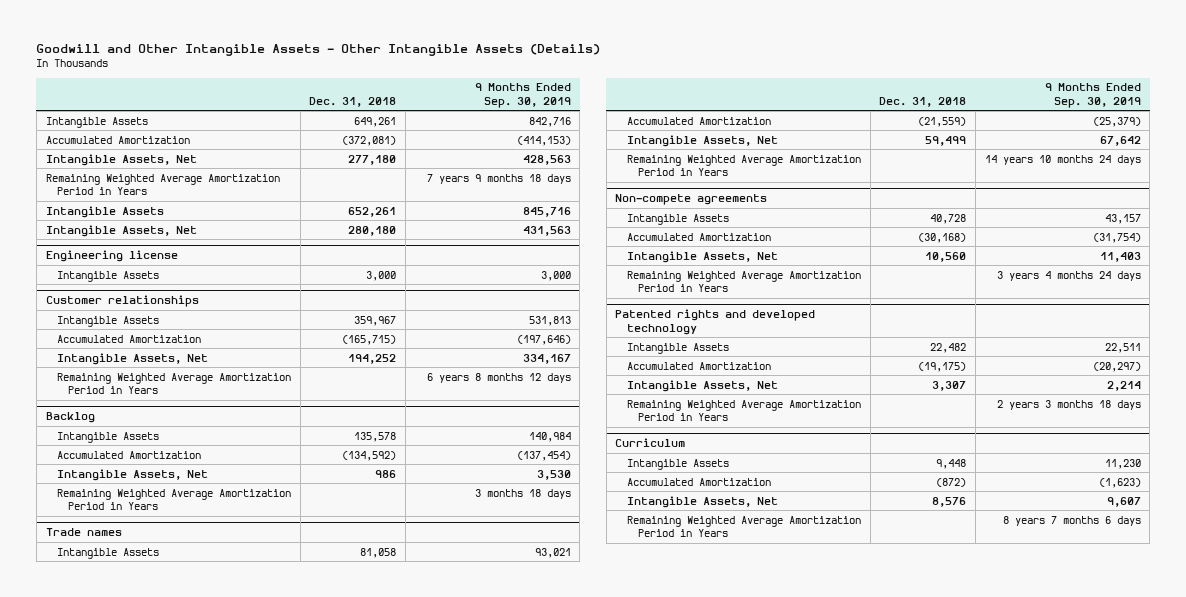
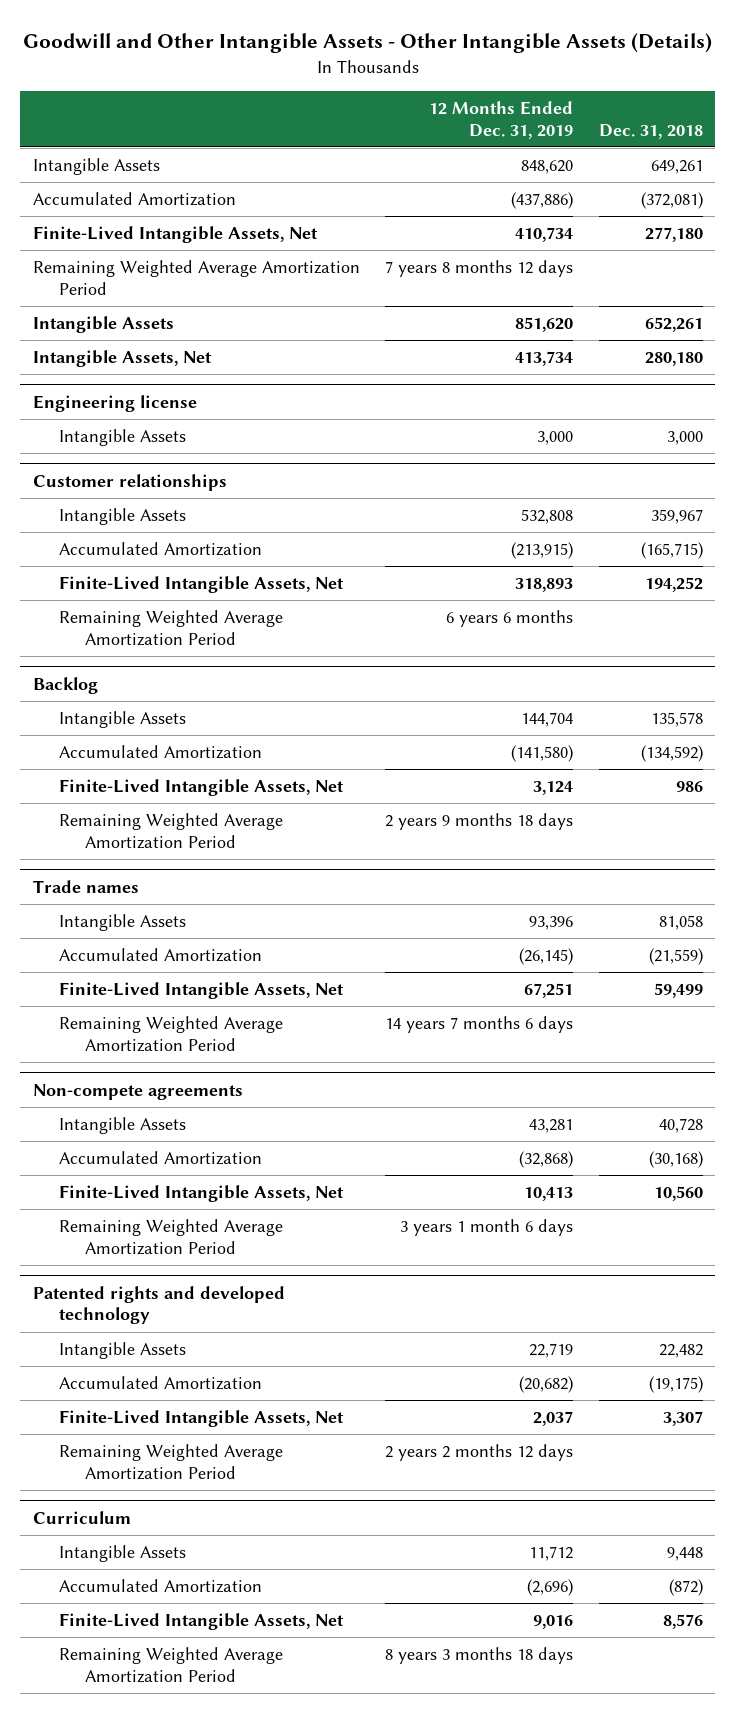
- | Dec. 31, 2018 | 9 Months Ended Sep. 30, 2019
+ | 12 Months Ended Dec. 31, 2019 | Dec. 31, 2018
- Intangible Assets, Net | 277,180 | 428,563
- Remaining Weighted Average Amortization Period in Years | | 7 years 9 months 18 days
+ Finite-Lived Intangible Assets, Net | 410,734 | 277,180
+ Remaining Weighted Average Amortization Period | 7 years 8 months 12 days |
@ Customer relationships
- Intangible Assets, Net | 194,252 | 334,167
- Remaining Weighted Average Amortization Period in Years | | 6 years 8 months 12 days
+ Finite-Lived Intangible Assets, Net | 318,893 | 194,252
+ Remaining Weighted Average Amortization Period | 6 years 6 months |
@ Backlog
- Intangible Assets, Net | 986 | 3,530
- Remaining Weighted Average Amortization Period in Years | | 3 months 18 days
+ Finite-Lived Intangible Assets, Net | 3,124 | 986
+ Remaining Weighted Average Amortization Period | 2 years 9 months 18 days |
@ Trade names
- Intangible Assets, Net | 59,499 | 67,642
- Remaining Weighted Average Amortization Period in Years | | 14 years 10 months 24 days
+ Finite-Lived Intangible Assets, Net | 67,251 | 59,499
+ Remaining Weighted Average Amortization Period | 14 years 7 months 6 days |
@ Non-compete agreements
- Intangible Assets, Net | 10,560 | 11,403
- Remaining Weighted Average Amortization Period in Years | | 3 years 4 months 24 days
+ Finite-Lived Intangible Assets, Net | 10,413 | 10,560
+ Remaining Weighted Average Amortization Period | 3 years 1 month 6 days |
@ Patented rights and developed technology
- Intangible Assets, Net | 3,307 | 2,214
- Remaining Weighted Average Amortization Period in Years | | 2 years 3 months 18 days
+ Finite-Lived Intangible Assets, Net | 2,037 | 3,307
+ Remaining Weighted Average Amortization Period | 2 years 2 months 12 days |
@ Curriculum
- Intangible Assets, Net | 8,576 | 9,607
- Remaining Weighted Average Amortization Period in Years | | 8 years 7 months 6 days
+ Finite-Lived Intangible Assets, Net | 9,016 | 8,576
+ Remaining Weighted Average Amortization Period | 8 years 3 months 18 days |

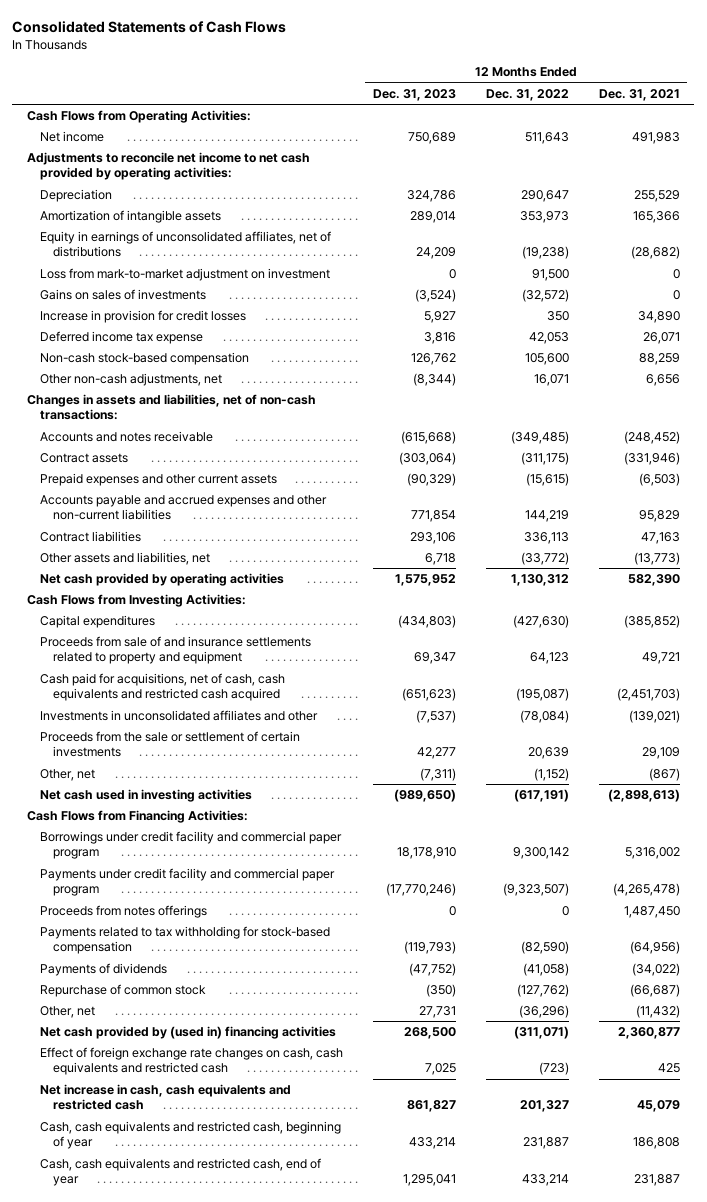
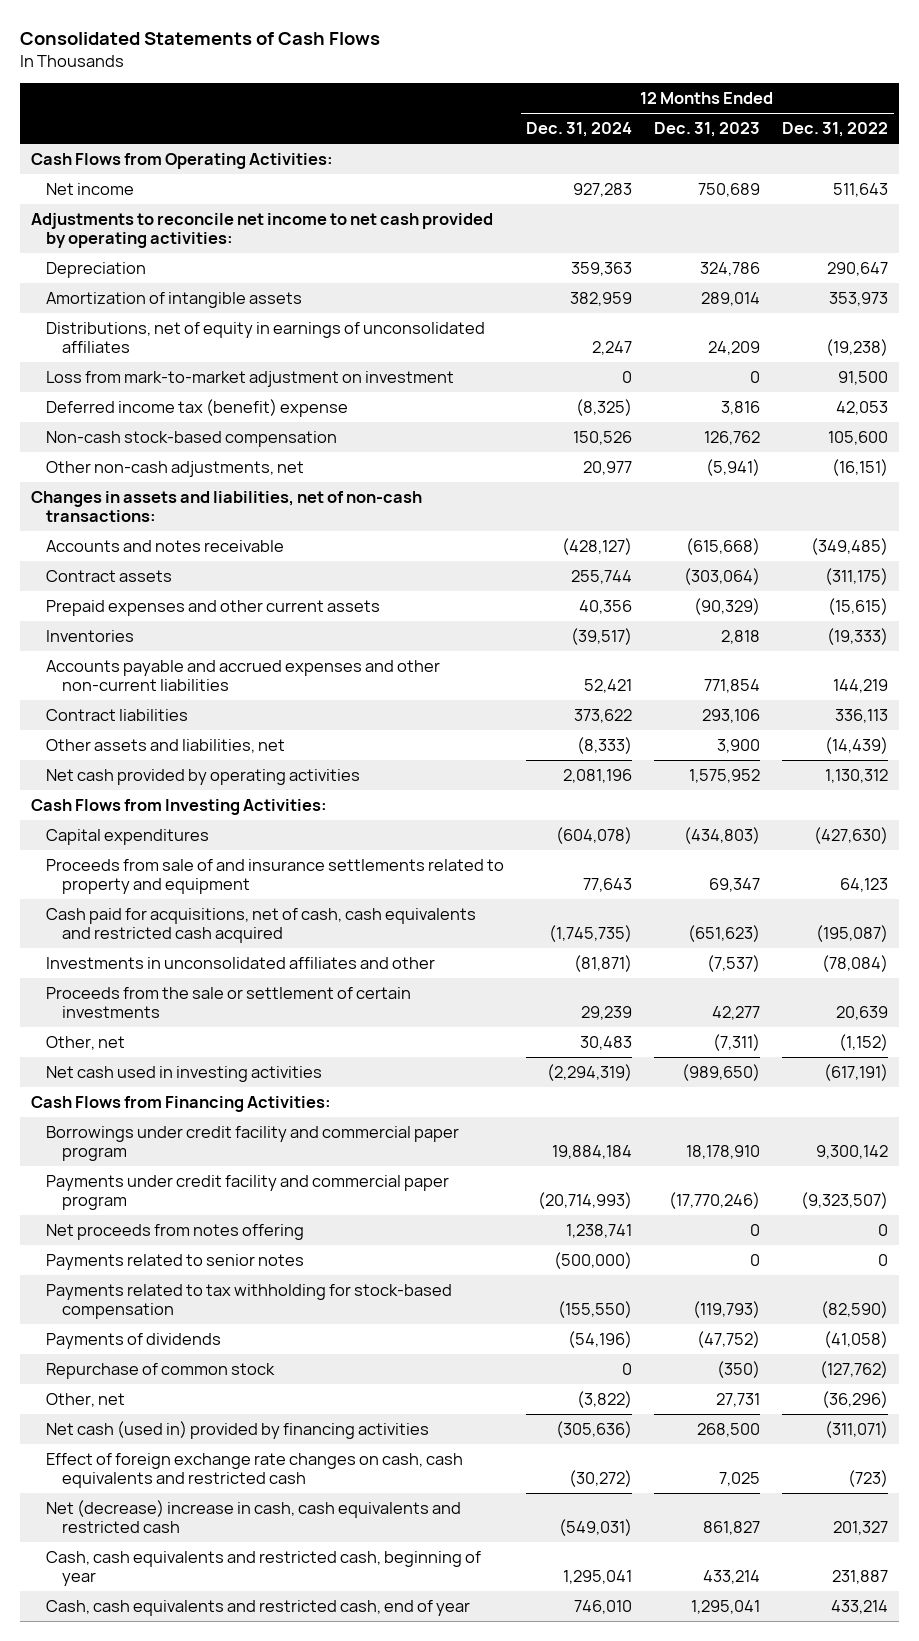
- | 12 Months Ended Dec. 31, 2023 | 12 Months Ended Dec. 31, 2022 | 12 Months Ended Dec. 31, 2021
+ | 12 Months Ended Dec. 31, 2024 | 12 Months Ended Dec. 31, 2023 | 12 Months Ended Dec. 31, 2022
- Equity in earnings of unconsolidated affiliates, net of distributions | 24,209 | (19,238) | (28,682)
+ Distributions, net of equity in earnings of unconsolidated affiliates | 2,247 | 24,209 | (19,238)
- Gains on sales of investments | (3,524) | (32,572) | 0
- Increase in provision for credit losses | 5,927 | 350 | 34,890
- Deferred income tax expense | 3,816 | 42,053 | 26,071
+ Deferred income tax (benefit) expense | (8,325) | 3,816 | 42,053
- Other non-cash adjustments, net | (8,344) | 16,071 | 6,656
+ Other non-cash adjustments, net | 20,977 | (5,941) | (16,151)
+ Inventories | (39,517) | 2,818 | (19,333)
- Other assets and liabilities, net | 6,718 | (33,772) | (13,773)
+ Other assets and liabilities, net | (8,333) | 3,900 | (14,439)
- Proceeds from notes offerings | 0 | 0 | 1,487,450
+ Net proceeds from notes offering | 1,238,741 | 0 | 0
+ Payments related to senior notes | (500,000) | 0 | 0
- Net cash provided by (used in) financing activities | 268,500 | (311,071) | 2,360,877
+ Net cash (used in) provided by financing activities | (305,636) | 268,500 | (311,071)
- Net increase in cash, cash equivalents and restricted cash | 861,827 | 201,327 | 45,079
+ Net (decrease) increase in cash, cash equivalents and restricted cash | (549,031) | 861,827 | 201,327

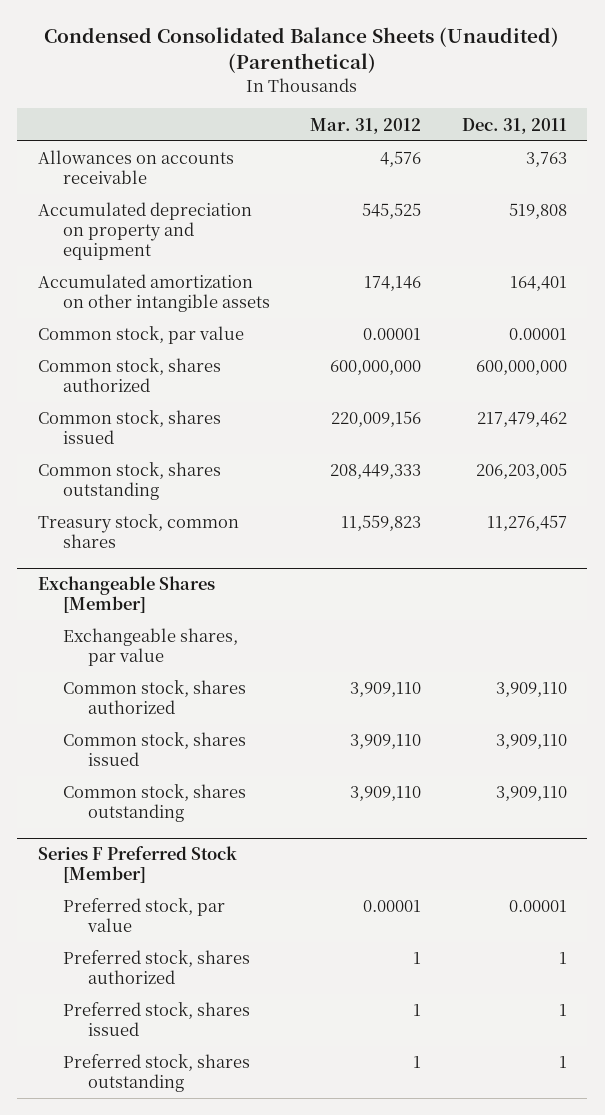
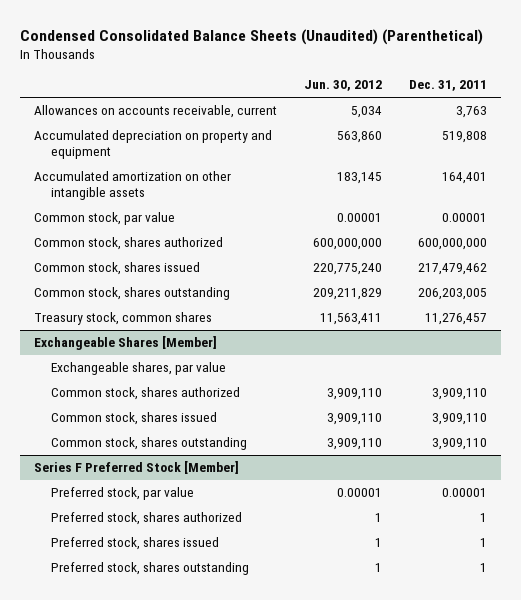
- | Mar. 31, 2012 | Dec. 31, 2011
+ | Jun. 30, 2012 | Dec. 31, 2011
- Allowances on accounts receivable | 4,576 | 3,763
+ Allowances on accounts receivable, current | 5,034 | 3,763

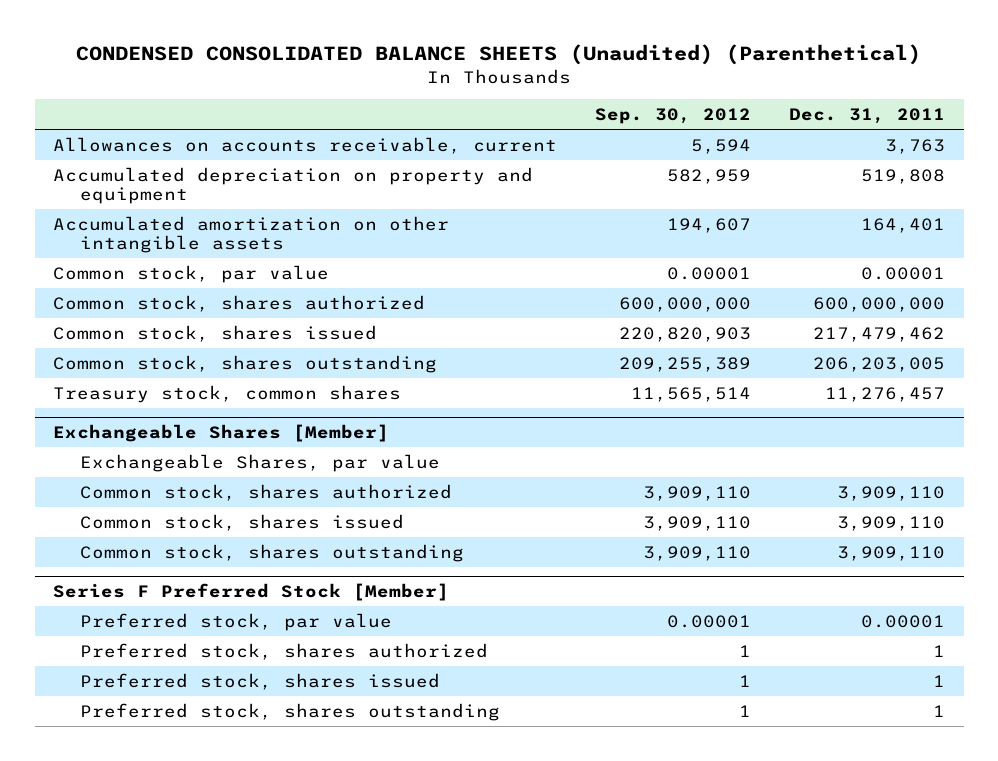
- Condensed Consolidated Balance Sheets (Unaudited) (Parenthetical)
+ CONDENSED CONSOLIDATED BALANCE SHEETS (Unaudited) (Parenthetical)
- | Jun. 30, 2012 | Dec. 31, 2011
+ | Sep. 30, 2012 | Dec. 31, 2011
@ Exchangeable Shares [Member]
- Exchangeable shares, par value
+ Exchangeable Shares, par value

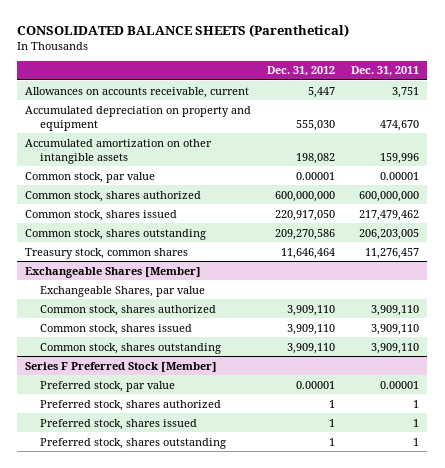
- CONDENSED CONSOLIDATED BALANCE SHEETS (Unaudited) (Parenthetical)
+ CONSOLIDATED BALANCE SHEETS (Parenthetical)
- | Sep. 30, 2012 | Dec. 31, 2011
+ | Dec. 31, 2012 | Dec. 31, 2011
- Allowances on accounts receivable, current | 5,594 | 3,763
- Accumulated depreciation on property and equipment | 582,959 | 519,808
- Accumulated amortization on other intangible assets | 194,607 | 164,401
+ Allowances on accounts receivable, current | 5,447 | 3,751
+ Accumulated depreciation on property and equipment | 555,030 | 474,670
+ Accumulated amortization on other intangible assets | 198,082 | 159,996

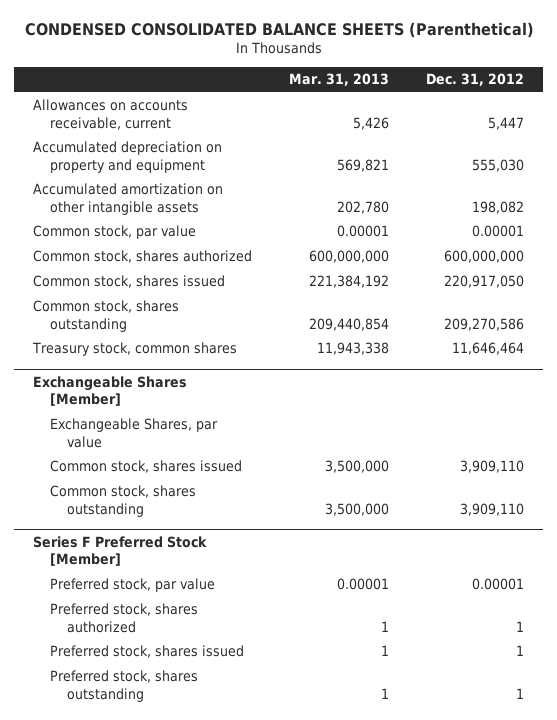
- CONSOLIDATED BALANCE SHEETS (Parenthetical)
+ CONDENSED CONSOLIDATED BALANCE SHEETS (Parenthetical)
- | Dec. 31, 2012 | Dec. 31, 2011
+ | Mar. 31, 2013 | Dec. 31, 2012
@ Exchangeable Shares [Member]
- Common stock, shares authorized | 3,909,110 | 3,909,110

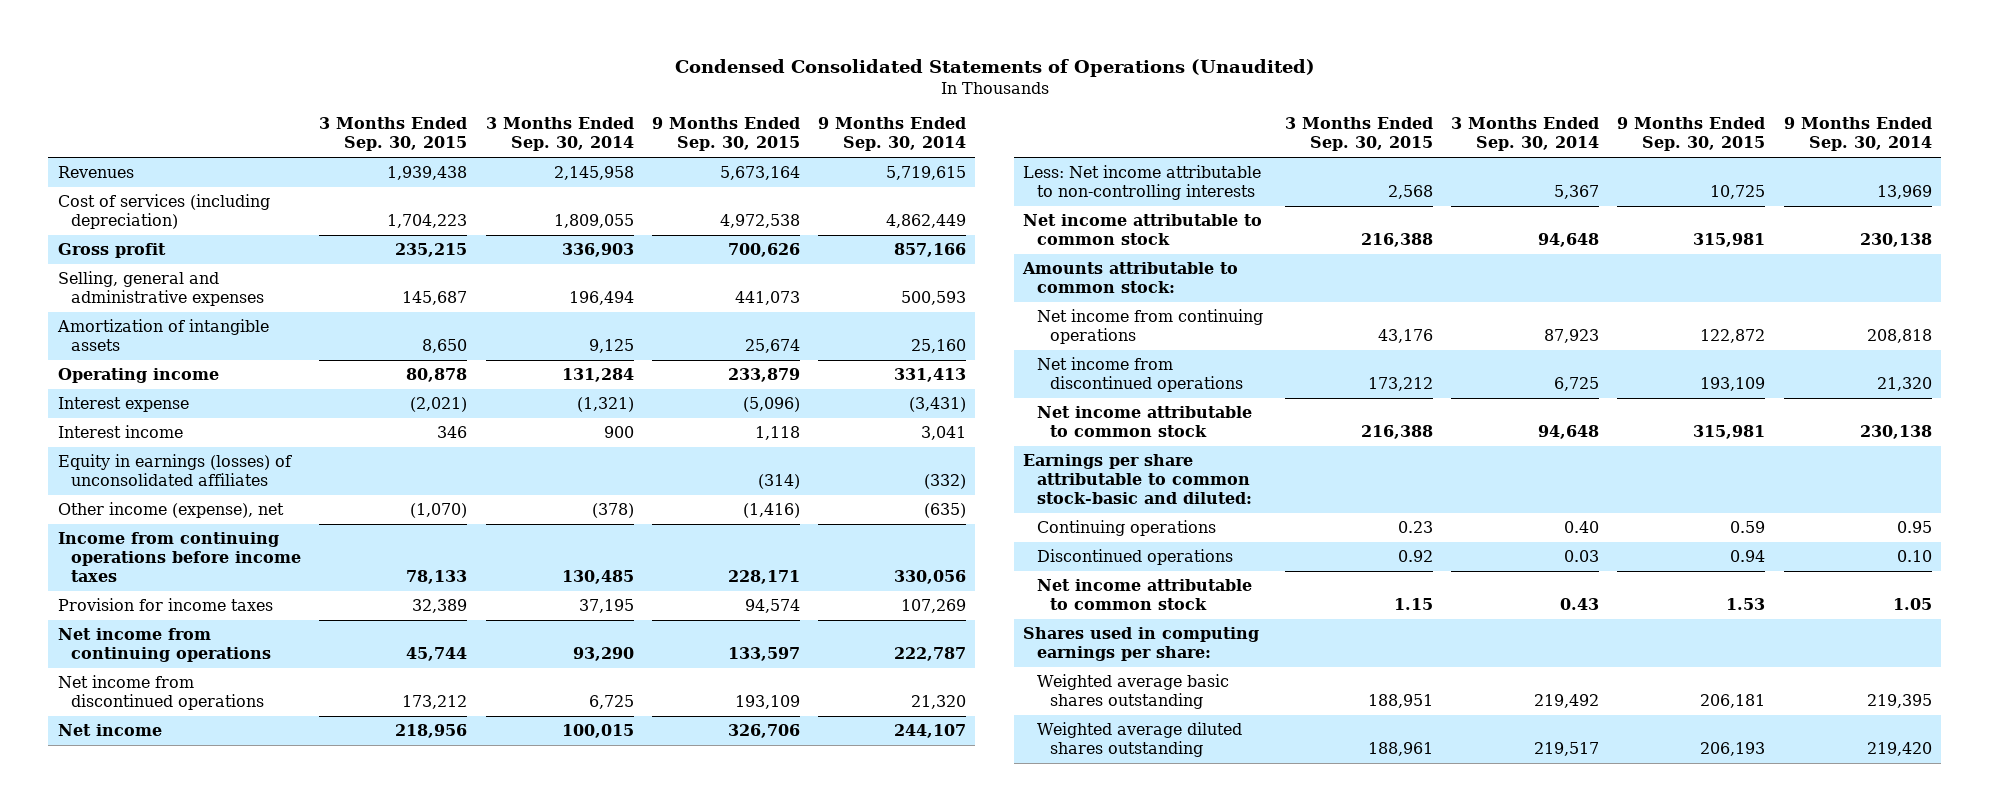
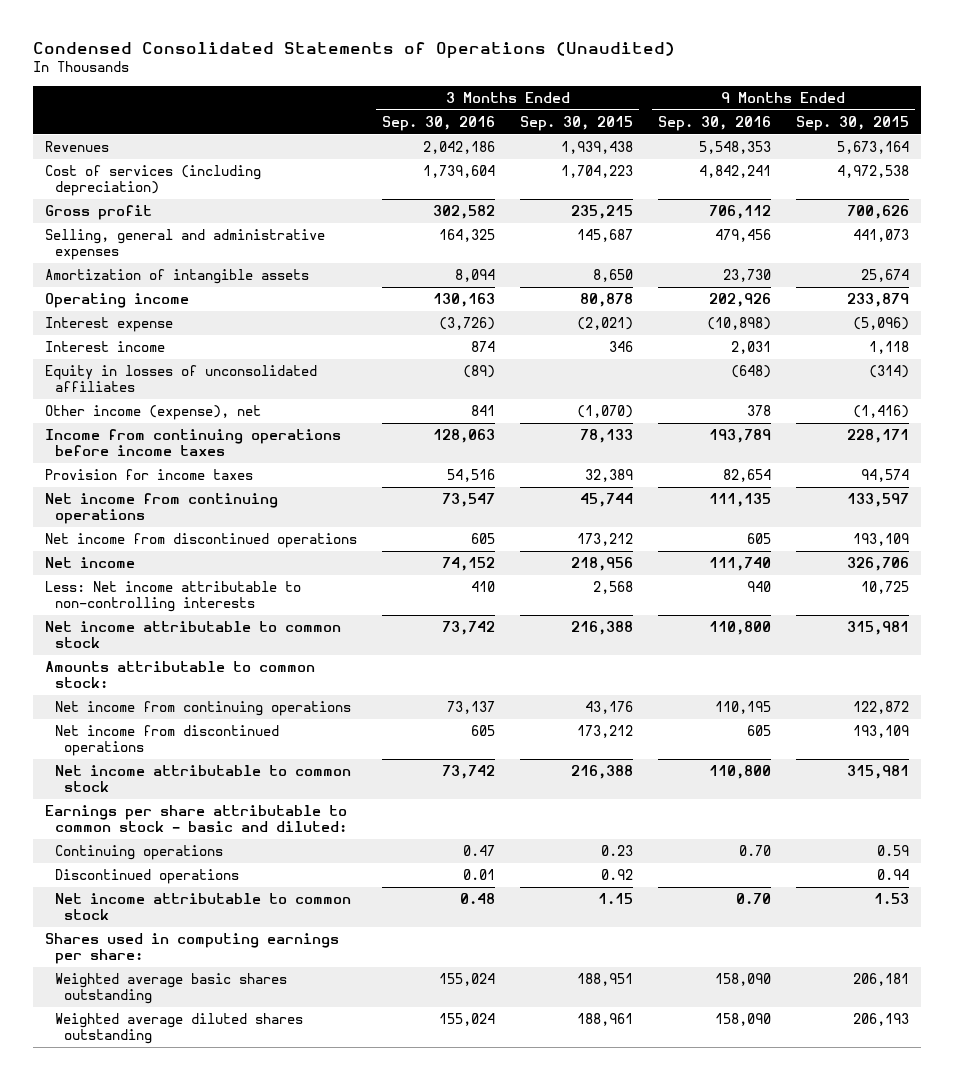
- | 3 Months Ended Sep. 30, 2015 | 3 Months Ended Sep. 30, 2014 | 9 Months Ended Sep. 30, 2015 | 9 Months Ended Sep. 30, 2014
+ | 3 Months Ended Sep. 30, 2016 | 3 Months Ended Sep. 30, 2015 | 9 Months Ended Sep. 30, 2016 | 9 Months Ended Sep. 30, 2015
- Equity in earnings (losses) of unconsolidated affiliates | | | (314) | (332)
+ Equity in losses of unconsolidated affiliates | (89) | | (648) | (314)
- Earnings per share attributable to common stock-basic and diluted:
+ Earnings per share attributable to common stock - basic and diluted:

